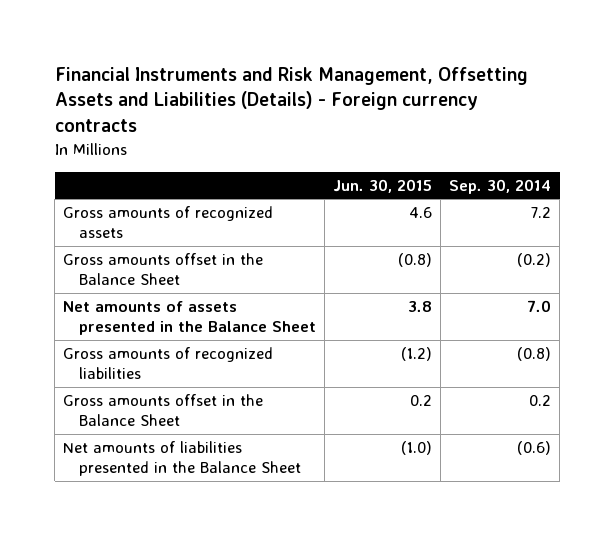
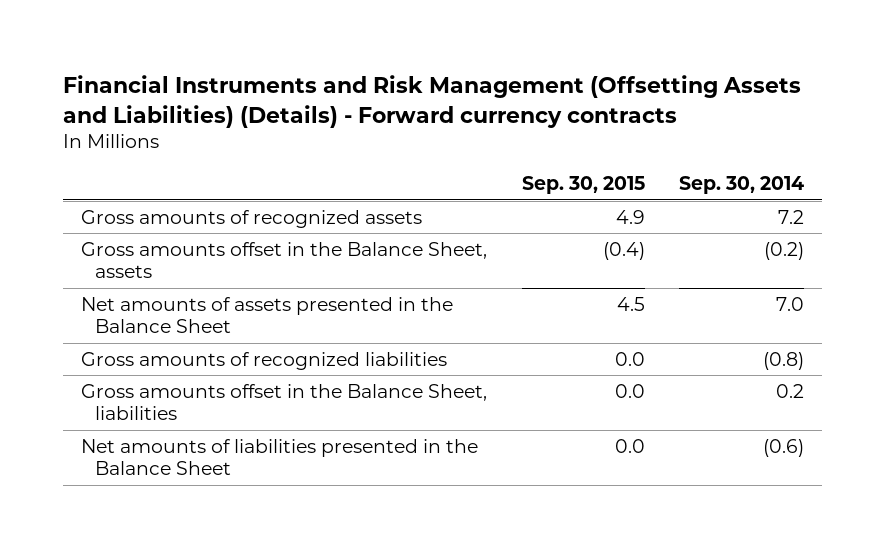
- Financial Instruments and Risk Management, Offsetting Assets and Liabilities (Details) - Foreign currency contracts
+ Financial Instruments and Risk Management (Offsetting Assets and Liabilities) (Details) - Forward currency contracts
- | Jun. 30, 2015 | Sep. 30, 2014
+ | Sep. 30, 2015 | Sep. 30, 2014
- Gross amounts offset in the Balance Sheet | (0.8) | (0.2)
+ Gross amounts offset in the Balance Sheet, assets | (0.4) | (0.2)
- Gross amounts offset in the Balance Sheet | 0.2 | 0.2
+ Gross amounts offset in the Balance Sheet, liabilities | 0.0 | 0.2

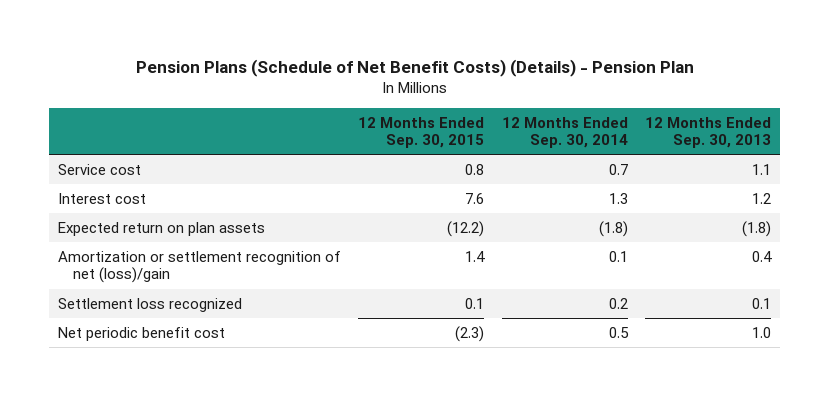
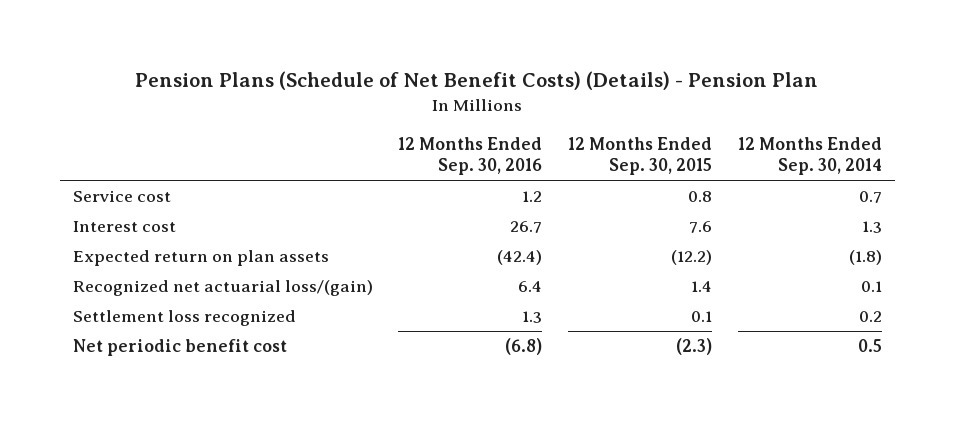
- | 12 Months Ended Sep. 30, 2015 | 12 Months Ended Sep. 30, 2014 | 12 Months Ended Sep. 30, 2013
+ | 12 Months Ended Sep. 30, 2016 | 12 Months Ended Sep. 30, 2015 | 12 Months Ended Sep. 30, 2014
- Amortization or settlement recognition of net (loss)/gain | 1.4 | 0.1 | 0.4
+ Recognized net actuarial loss/(gain) | 6.4 | 1.4 | 0.1

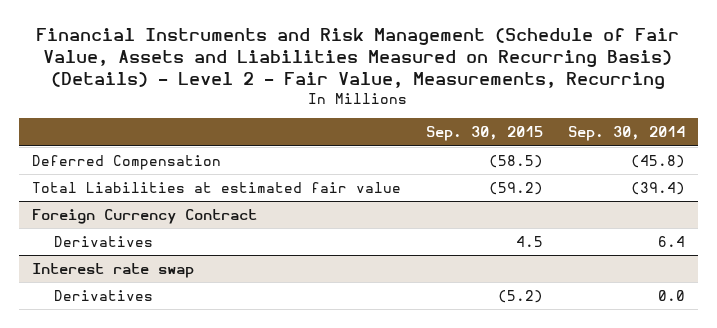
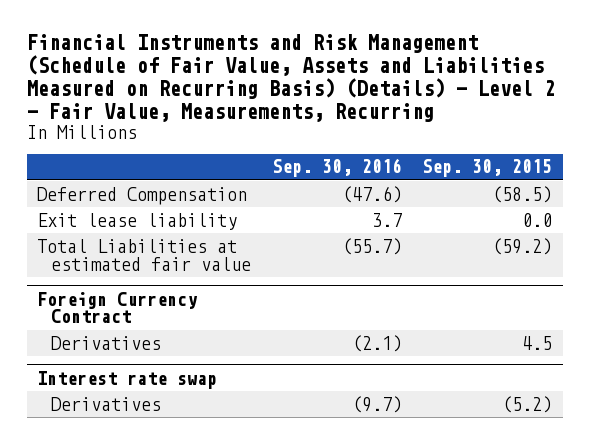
- | Sep. 30, 2015 | Sep. 30, 2014
+ | Sep. 30, 2016 | Sep. 30, 2015
+ Exit lease liability | 3.7 | 0.0

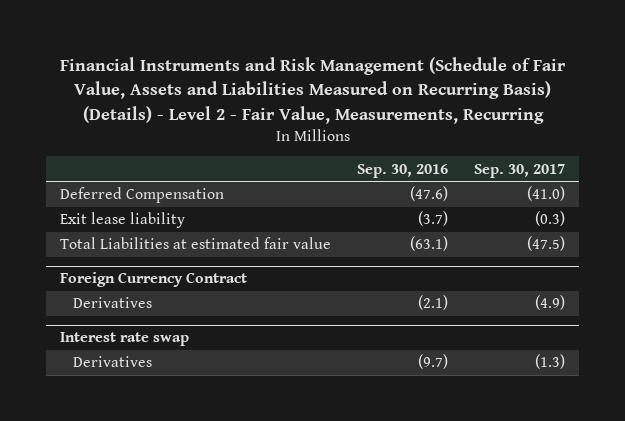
- | Sep. 30, 2016 | Sep. 30, 2015
+ | Sep. 30, 2016 | Sep. 30, 2017
- Exit lease liability | 3.7 | 0.0
- Total Liabilities at estimated fair value | (55.7) | (59.2)
+ Exit lease liability | (3.7) | (0.3)
+ Total Liabilities at estimated fair value | (63.1) | (47.5)

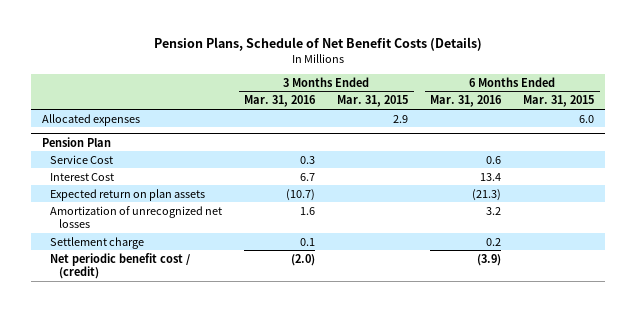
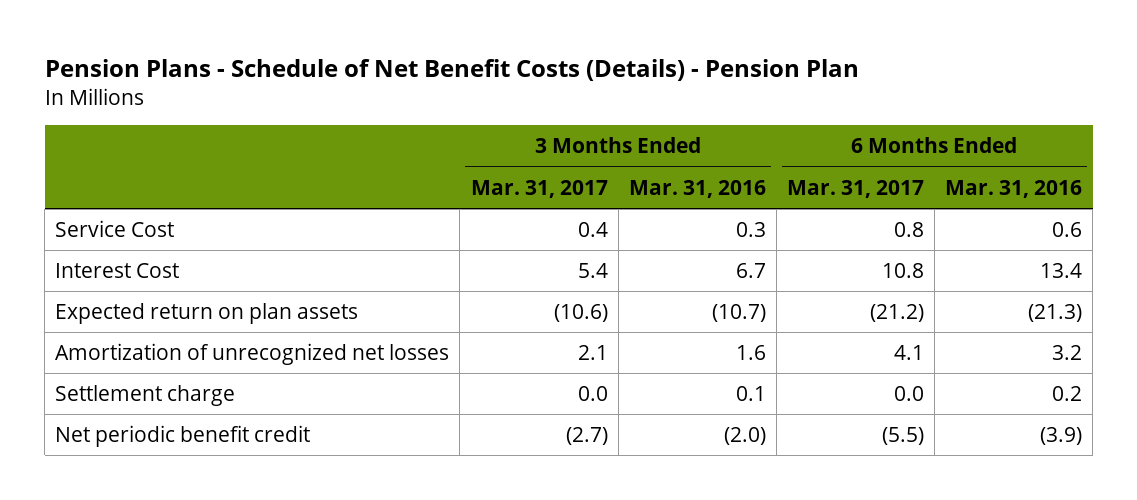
- Pension Plans, Schedule of Net Benefit Costs (Details)
+ Pension Plans - Schedule of Net Benefit Costs (Details) - Pension Plan
- | 3 Months Ended Mar. 31, 2016 | 3 Months Ended Mar. 31, 2015 | 6 Months Ended Mar. 31, 2016 | 6 Months Ended Mar. 31, 2015
+ | 3 Months Ended Mar. 31, 2017 | 3 Months Ended Mar. 31, 2016 | 6 Months Ended Mar. 31, 2017 | 6 Months Ended Mar. 31, 2016
- Allocated expenses | | 2.9 | | 6.0
- Pension Plan
- Net periodic benefit cost / (credit) | (2.0) | | (3.9) |
+ Net periodic benefit credit | (2.7) | (2.0) | (5.5) | (3.9)

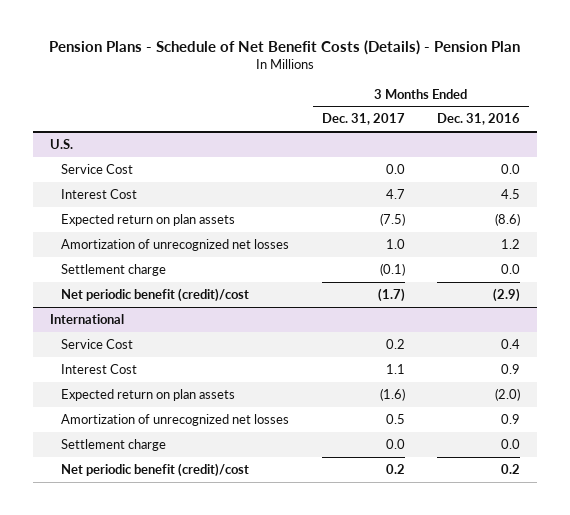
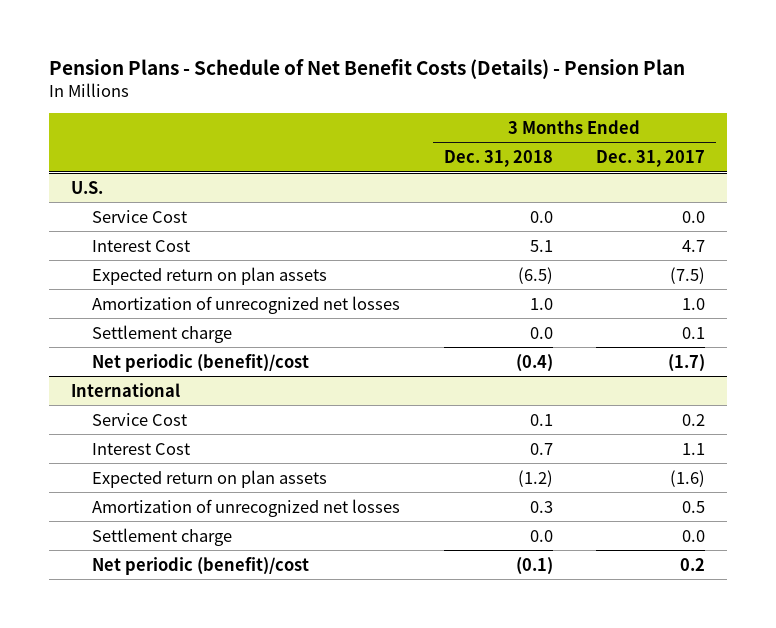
- | 3 Months Ended Dec. 31, 2017 | 3 Months Ended Dec. 31, 2016
+ | 3 Months Ended Dec. 31, 2018 | 3 Months Ended Dec. 31, 2017
@ U.S.
- Settlement charge | (0.1) | 0.0
- Net periodic benefit (credit)/cost | (1.7) | (2.9)
+ Settlement charge | 0.0 | 0.1
+ Net periodic (benefit)/cost | (0.4) | (1.7)
@ International
- Net periodic benefit (credit)/cost | 0.2 | 0.2
+ Net periodic (benefit)/cost | (0.1) | 0.2

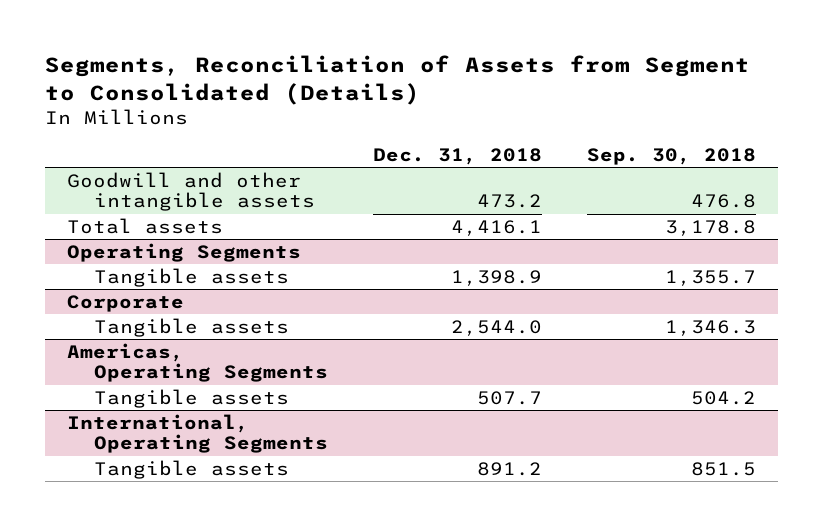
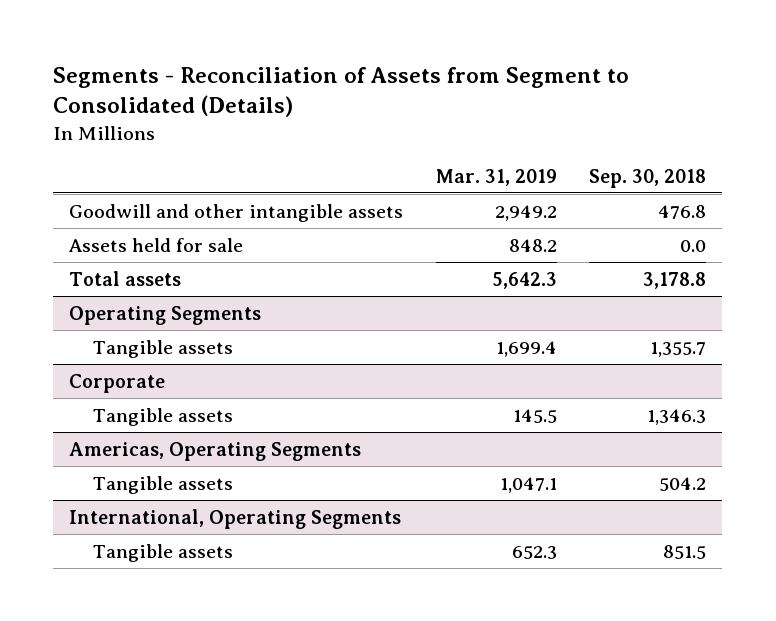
- Segments, Reconciliation of Assets from Segment to Consolidated (Details)
+ Segments - Reconciliation of Assets from Segment to Consolidated (Details)
- | Dec. 31, 2018 | Sep. 30, 2018
+ | Mar. 31, 2019 | Sep. 30, 2018
+ Assets held for sale | 848.2 | 0.0

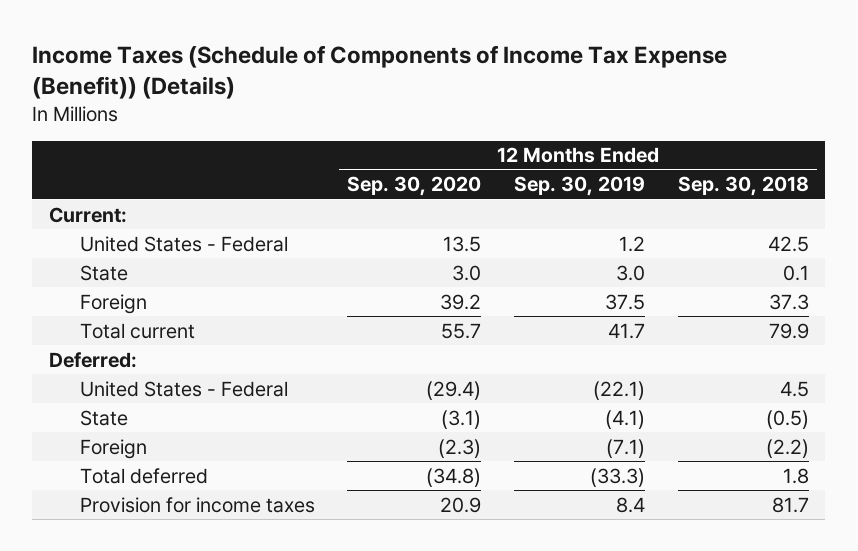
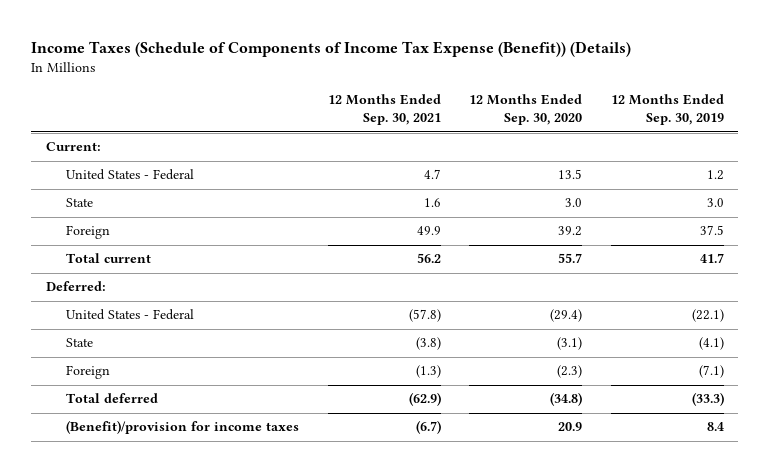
- | 12 Months Ended Sep. 30, 2020 | 12 Months Ended Sep. 30, 2019 | 12 Months Ended Sep. 30, 2018
+ | 12 Months Ended Sep. 30, 2021 | 12 Months Ended Sep. 30, 2020 | 12 Months Ended Sep. 30, 2019
- Provision for income taxes | 20.9 | 8.4 | 81.7
+ (Benefit)/provision for income taxes | (6.7) | 20.9 | 8.4

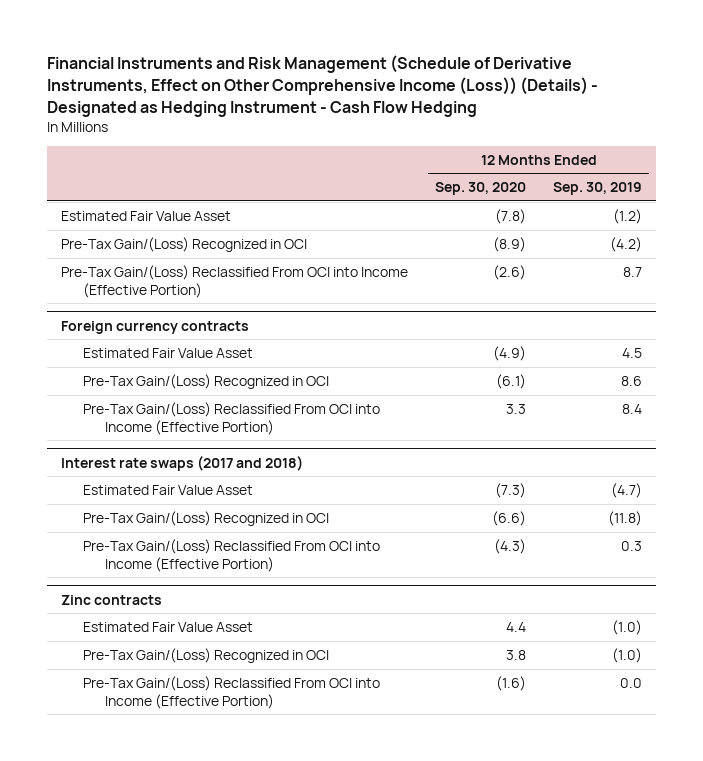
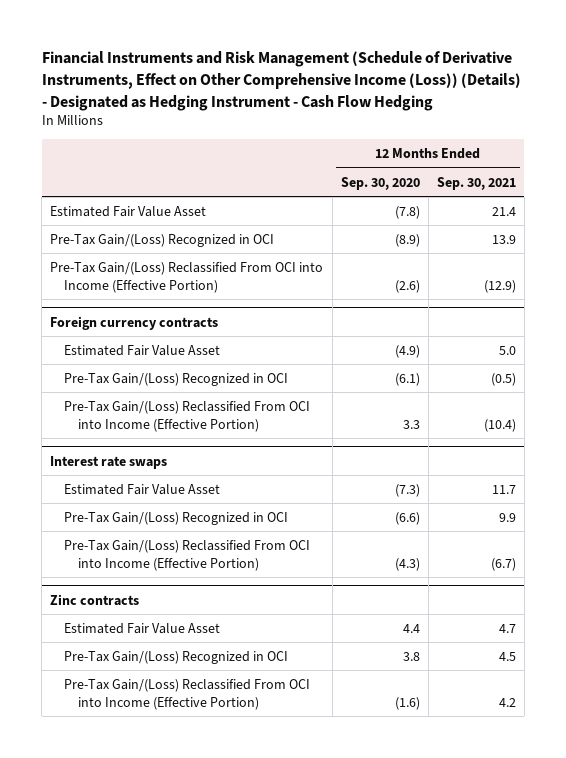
- | 12 Months Ended Sep. 30, 2020 | 12 Months Ended Sep. 30, 2019
+ | 12 Months Ended Sep. 30, 2020 | 12 Months Ended Sep. 30, 2021
- Interest rate swaps (2017 and 2018)
+ Interest rate swaps

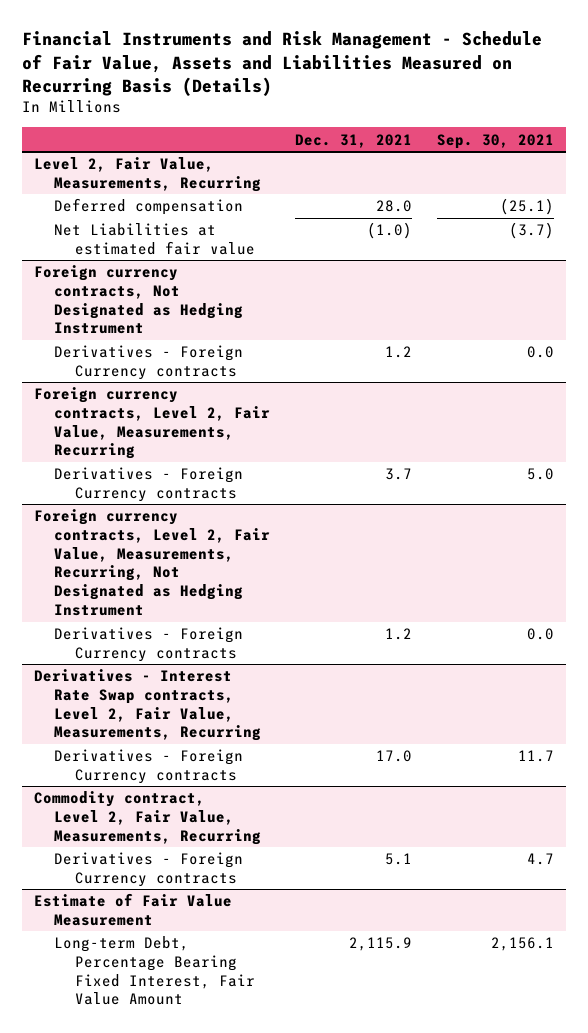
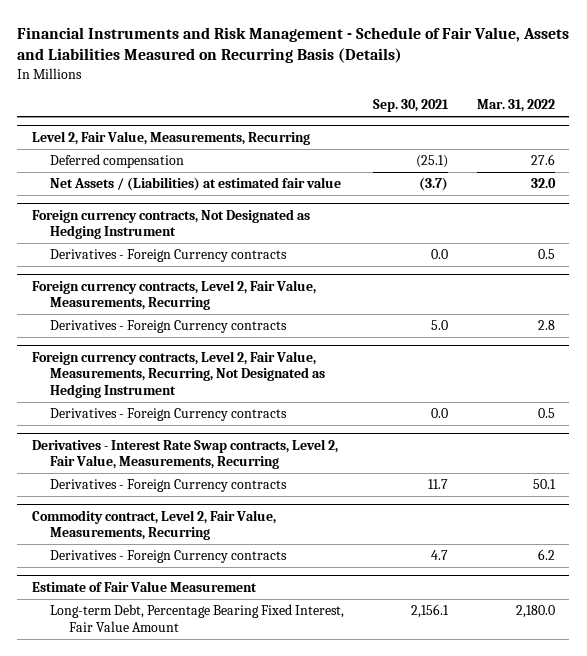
- | Dec. 31, 2021 | Sep. 30, 2021
+ | Sep. 30, 2021 | Mar. 31, 2022
@ Level 2, Fair Value, Measurements, Recurring
- Net Liabilities at estimated fair value | (1.0) | (3.7)
+ Net Assets / (Liabilities) at estimated fair value | (3.7) | 32.0

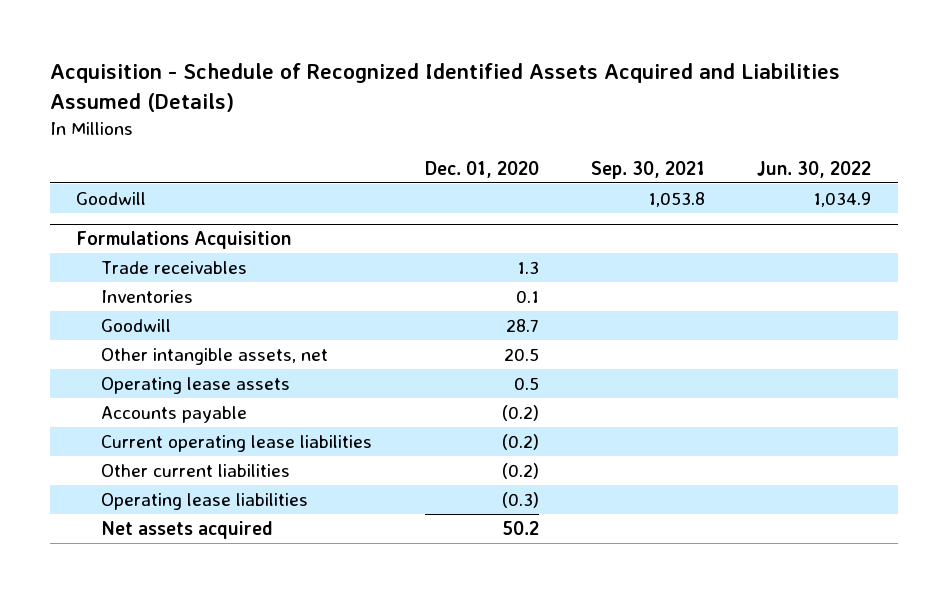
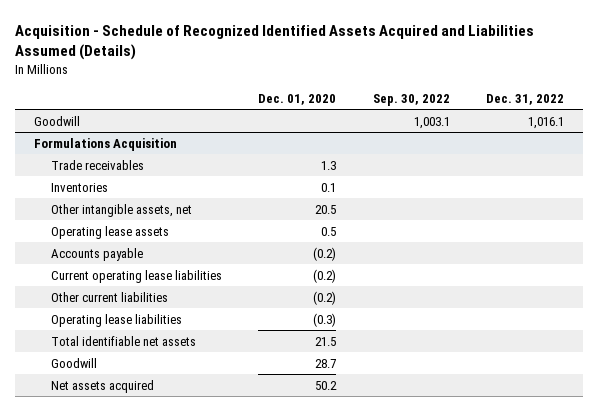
- | Dec. 01, 2020 | Sep. 30, 2021 | Jun. 30, 2022
+ | Dec. 01, 2020 | Sep. 30, 2022 | Dec. 31, 2022
@ Formulations Acquisition
+ Total identifiable net assets | 21.5 | |
moved down: Goodwill | 28.7 | |

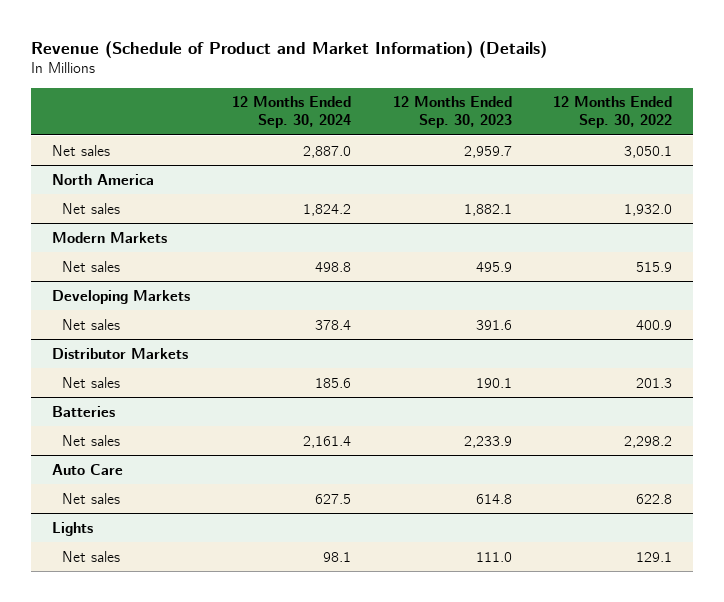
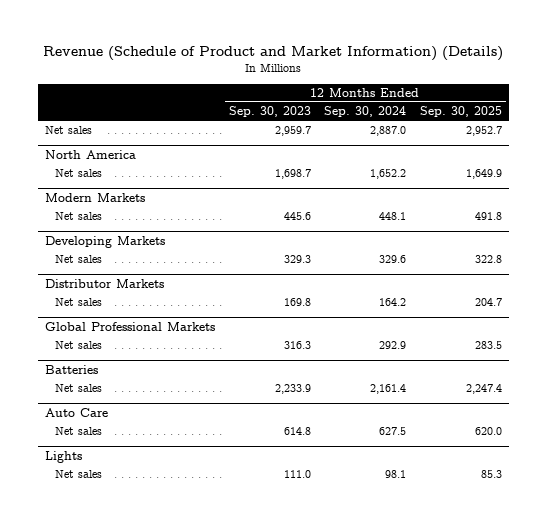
- | 12 Months Ended Sep. 30, 2024 | 12 Months Ended Sep. 30, 2023 | 12 Months Ended Sep. 30, 2022
+ | 12 Months Ended Sep. 30, 2023 | 12 Months Ended Sep. 30, 2024 | 12 Months Ended Sep. 30, 2025
@ North America
- Net sales | 1,824.2 | 1,882.1 | 1,932.0
+ Net sales | 1,698.7 | 1,652.2 | 1,649.9
@ Modern Markets
- Net sales | 498.8 | 495.9 | 515.9
+ Net sales | 445.6 | 448.1 | 491.8
@ Developing Markets
- Net sales | 378.4 | 391.6 | 400.9
+ Net sales | 329.3 | 329.6 | 322.8
@ Distributor Markets
- Net sales | 185.6 | 190.1 | 201.3
+ Net sales | 169.8 | 164.2 | 204.7
+ Global Professional Markets
+ Net sales | 316.3 | 292.9 | 283.5

